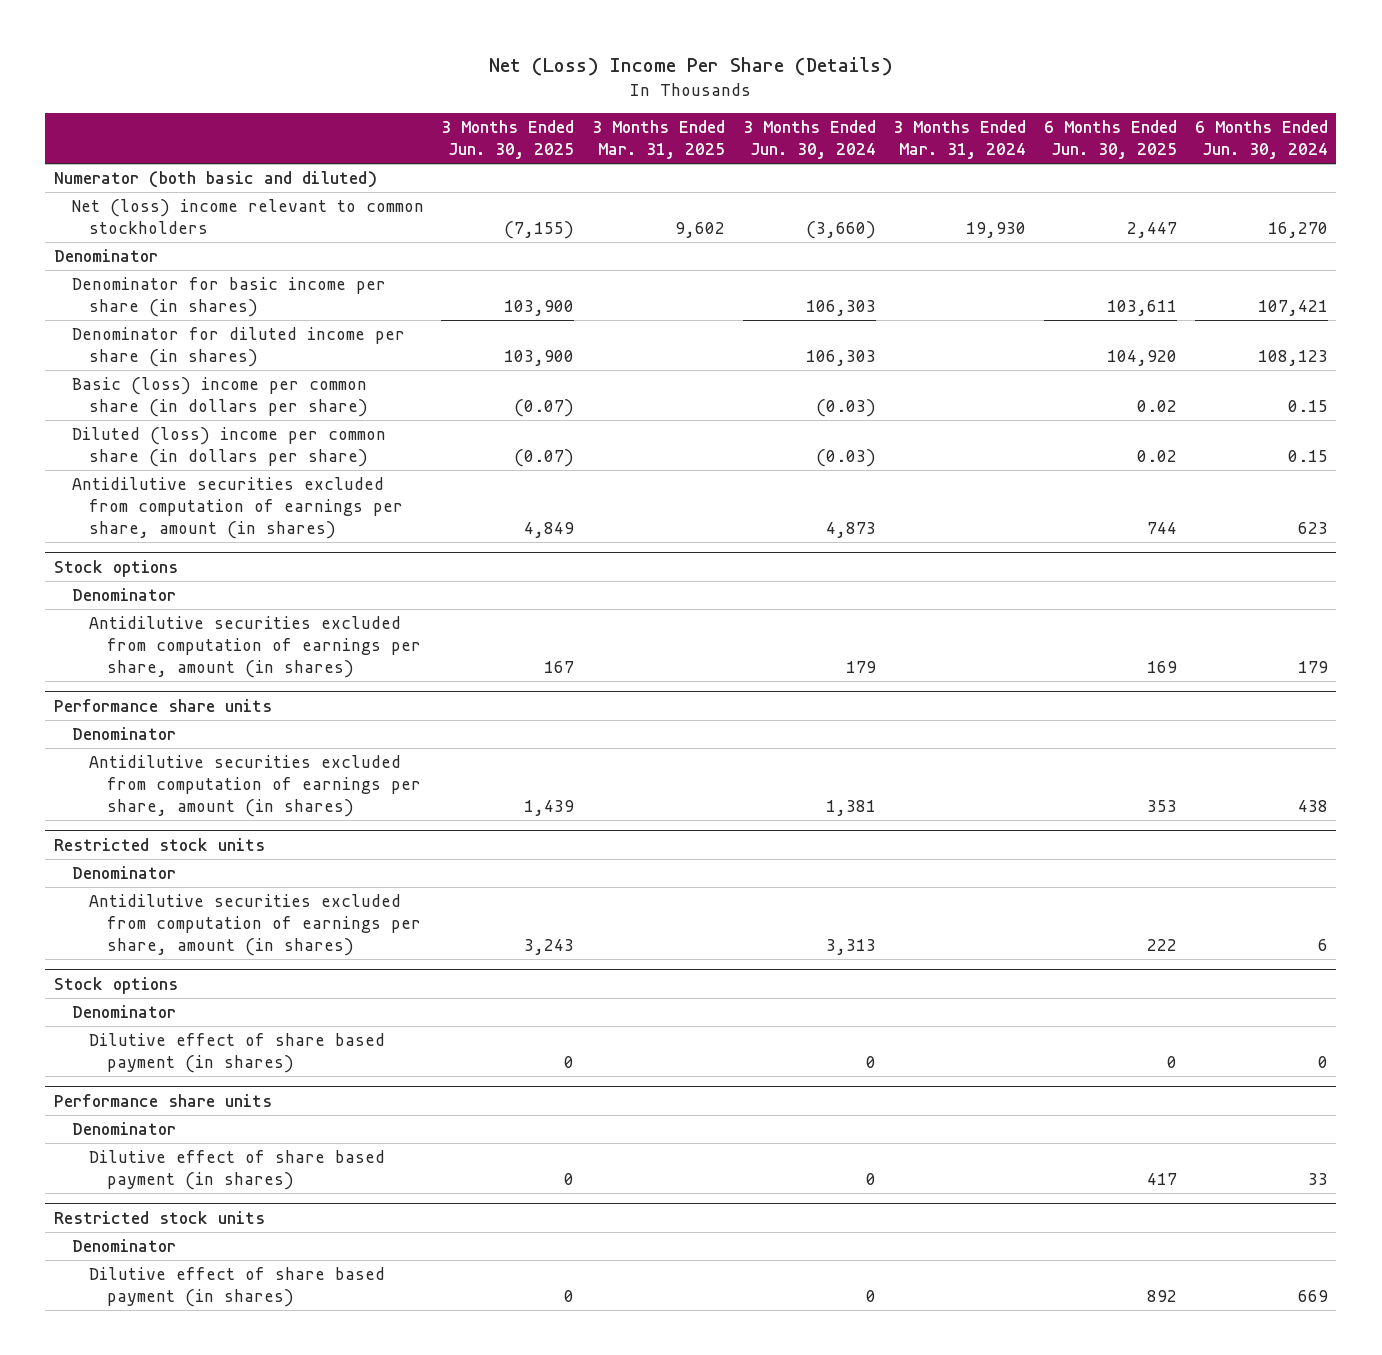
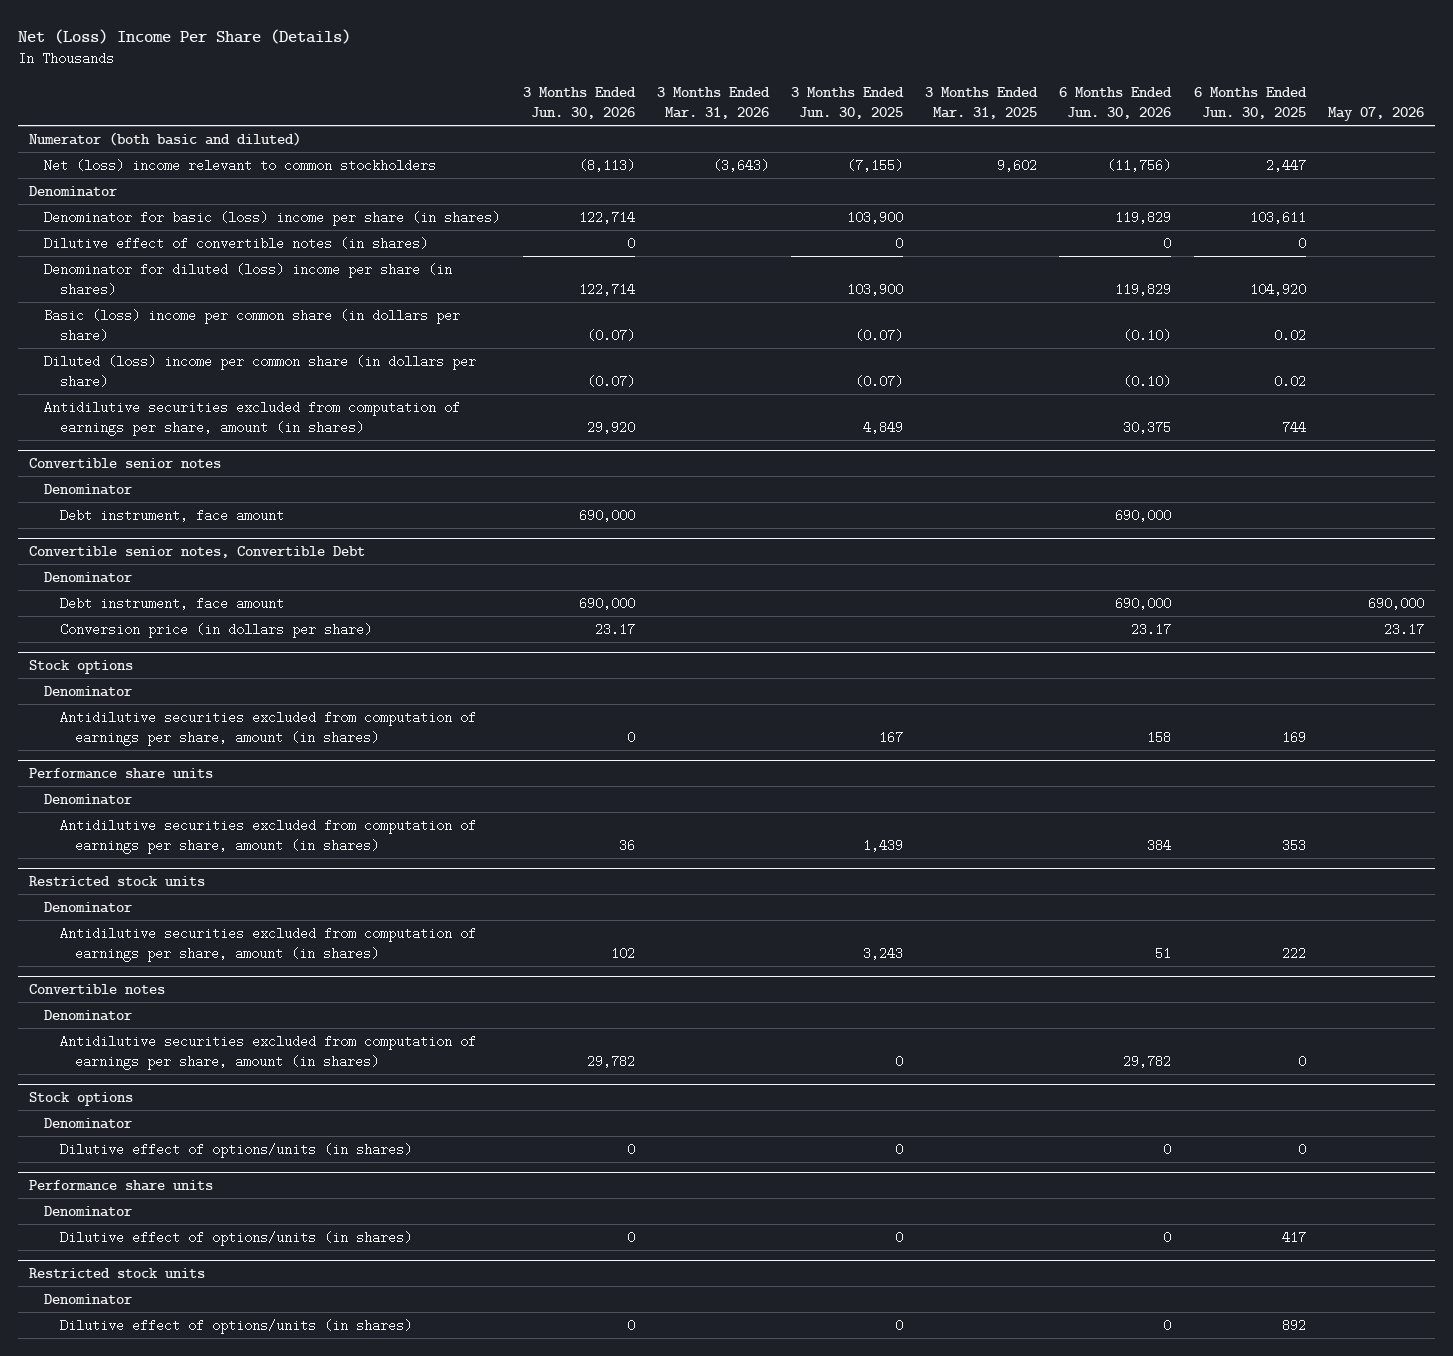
- | 3 Months Ended Jun. 30, 2025 | 3 Months Ended Mar. 31, 2025 | 3 Months Ended Jun. 30, 2024 | 3 Months Ended Mar. 31, 2024 | 6 Months Ended Jun. 30, 2025 | 6 Months Ended Jun. 30, 2024
+ | 3 Months Ended Jun. 30, 2026 | 3 Months Ended Mar. 31, 2026 | 3 Months Ended Jun. 30, 2025 | 3 Months Ended Mar. 31, 2025 | 6 Months Ended Jun. 30, 2026 | 6 Months Ended Jun. 30, 2025 | May 07, 2026
- Denominator for basic income per share (in shares) | 103,900 | | 106,303 | | 103,611 | 107,421
- Denominator for diluted income per share (in shares) | 103,900 | | 106,303 | | 104,920 | 108,123
+ Denominator for basic (loss) income per share (in shares) | 122,714 | | 103,900 | | 119,829 | 103,611 |
+ Dilutive effect of convertible notes (in shares) | 0 | | 0 | | 0 | 0 |
+ Denominator for diluted (loss) income per share (in shares) | 122,714 | | 103,900 | | 119,829 | 104,920 |
+ Convertible senior notes
+ Denominator
+ Debt instrument, face amount | 690,000 | | | | 690,000 | |
+ Convertible senior notes, Convertible Debt
+ Denominator
+ Debt instrument, face amount | 690,000 | | | | 690,000 | | 690,000
+ Conversion price (in dollars per share) | 23.17 | | | | 23.17 | | 23.17
+ Convertible notes
+ Denominator
+ Antidilutive securities excluded from computation of earnings per share, amount (in shares) | 29,782 | | 0 | | 29,782 | 0 |
@ Stock options
- Dilutive effect of share based payment (in shares) | 0 | | 0 | | 0 | 0
+ Dilutive effect of options/units (in shares) | 0 | | 0 | | 0 | 0 |
@ Performance share units
- Dilutive effect of share based payment (in shares) | 0 | | 0 | | 417 | 33
+ Dilutive effect of options/units (in shares) | 0 | | 0 | | 0 | 417 |
@ Restricted stock units
- Dilutive effect of share based payment (in shares) | 0 | | 0 | | 892 | 669
+ Dilutive effect of options/units (in shares) | 0 | | 0 | | 0 | 892 |

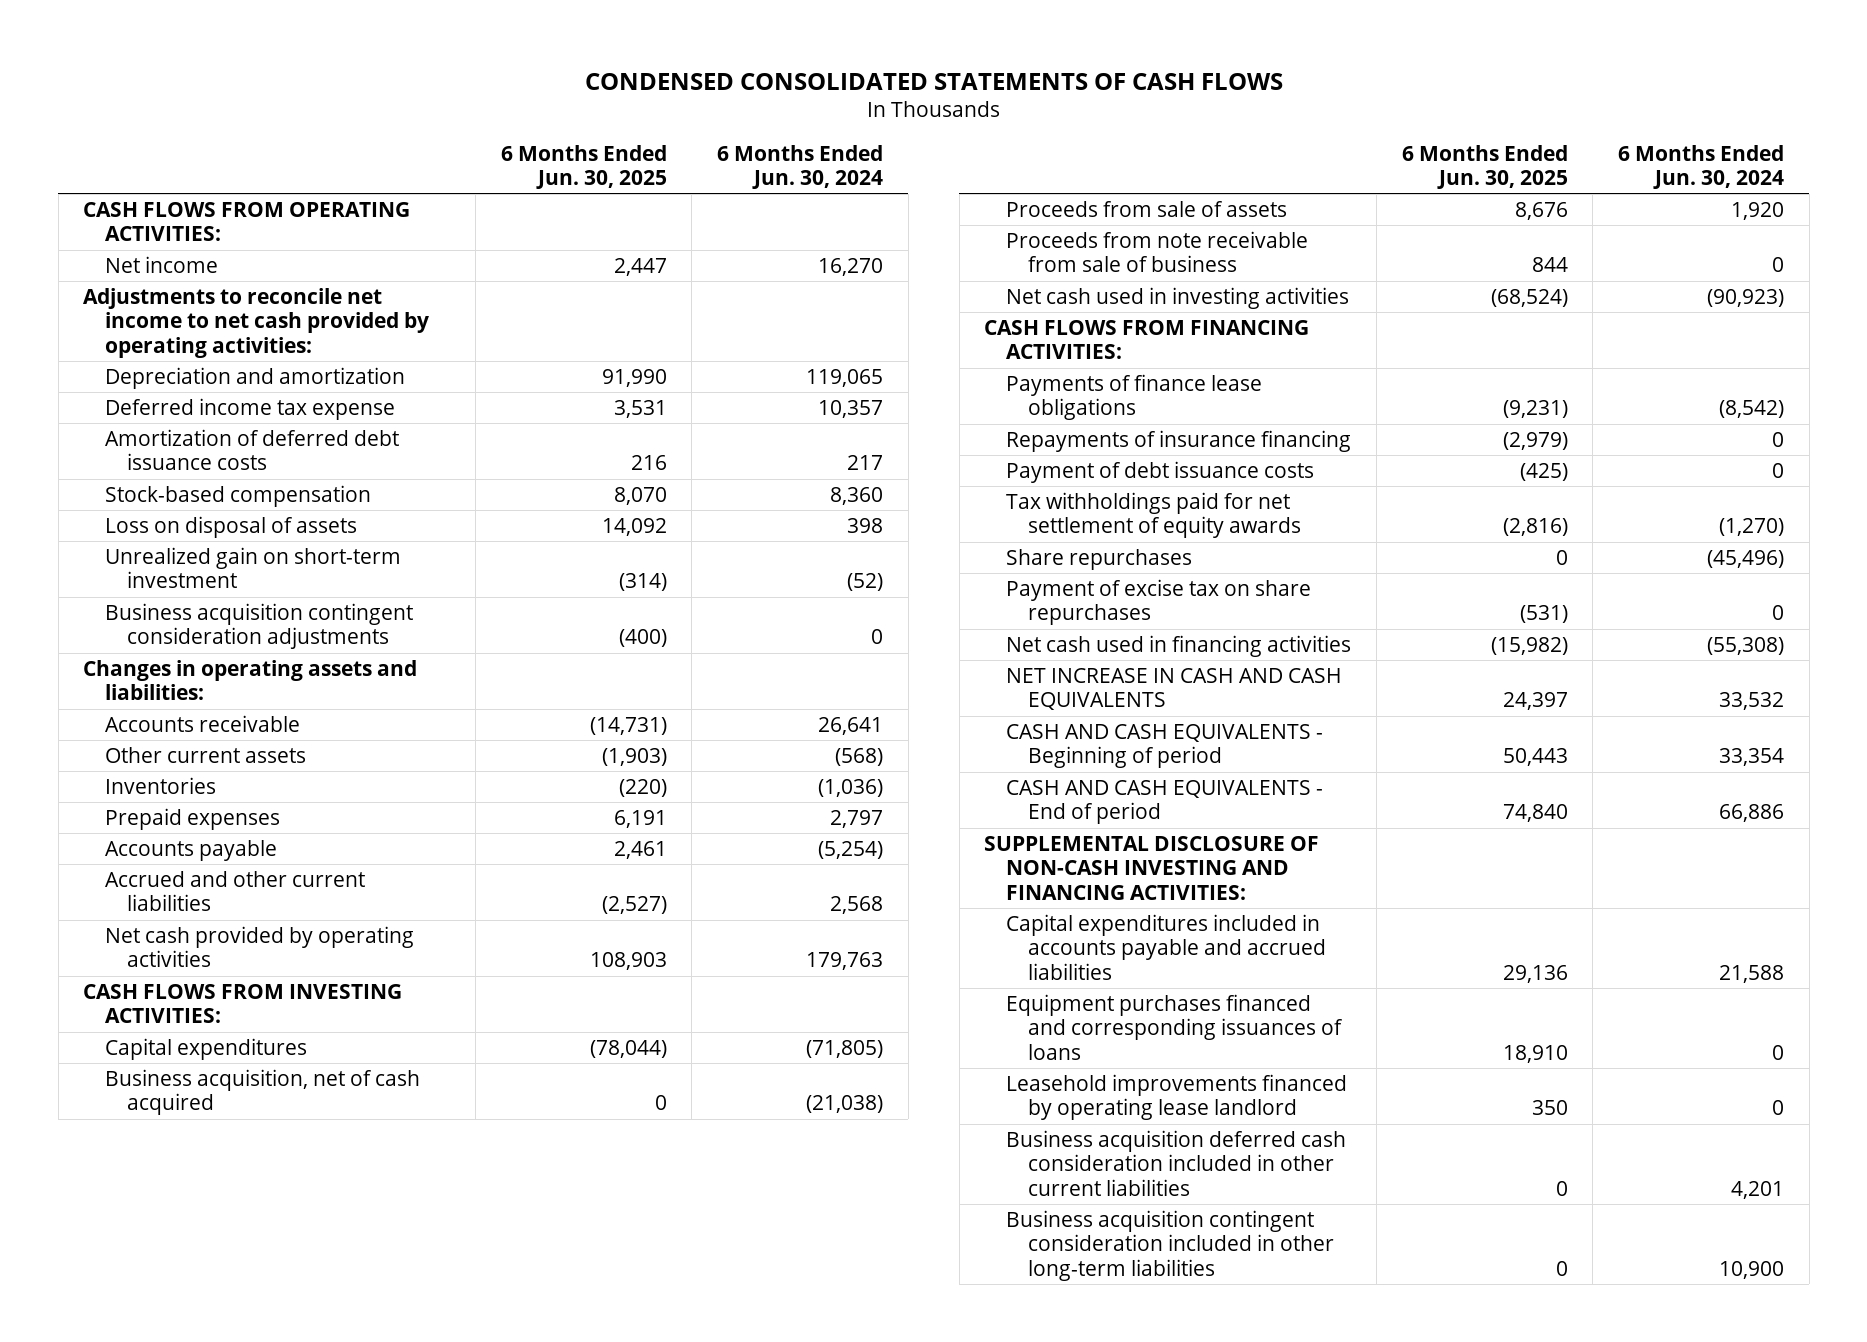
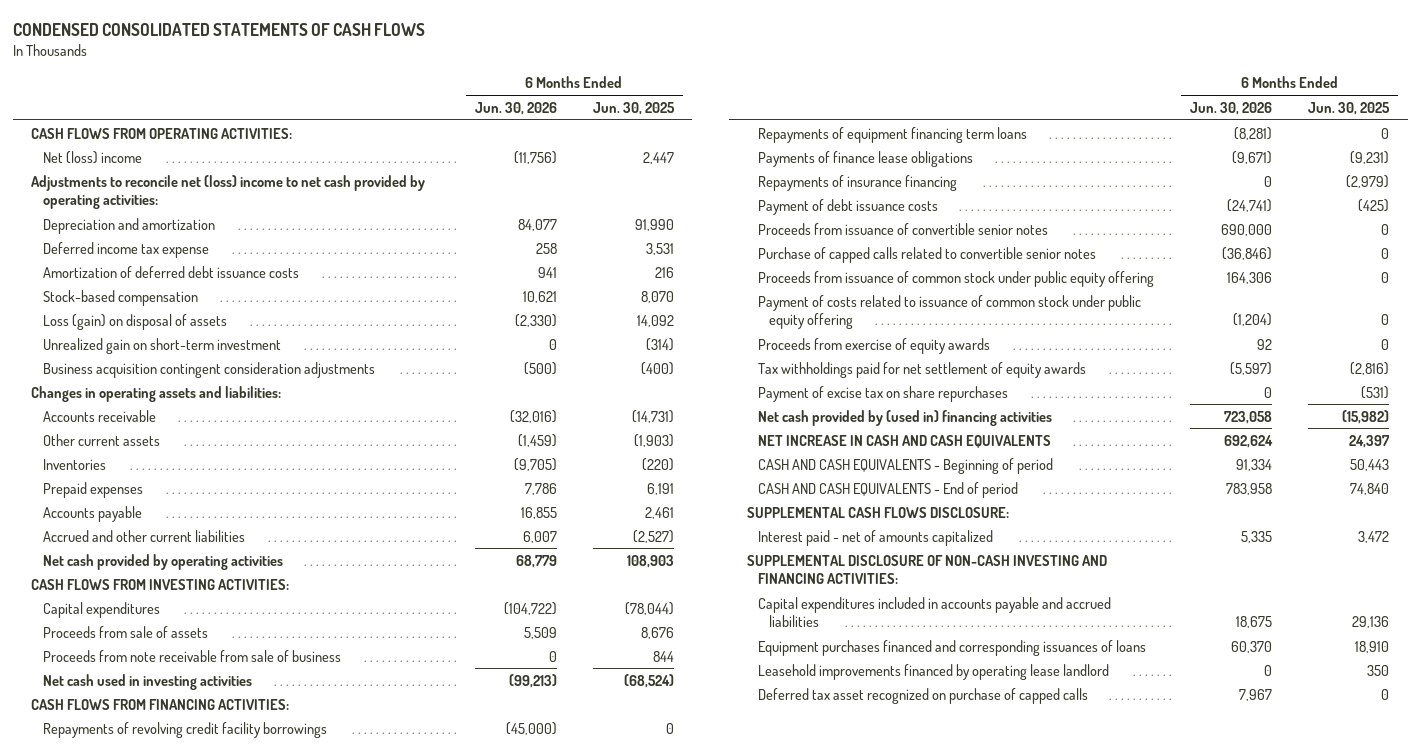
- | 6 Months Ended Jun. 30, 2025 | 6 Months Ended Jun. 30, 2024
+ | 6 Months Ended Jun. 30, 2026 | 6 Months Ended Jun. 30, 2025
- Net income | 2,447 | 16,270
- Adjustments to reconcile net income to net cash provided by operating activities:
+ Net (loss) income | (11,756) | 2,447
+ Adjustments to reconcile net (loss) income to net cash provided by operating activities:
- Loss on disposal of assets | 14,092 | 398
+ Loss (gain) on disposal of assets | (2,330) | 14,092
- Business acquisition, net of cash acquired | 0 | (21,038)
+ Repayments of revolving credit facility borrowings | (45,000) | 0
+ Repayments of equipment financing term loans | (8,281) | 0
+ Proceeds from issuance of convertible senior notes | 690,000 | 0
+ Purchase of capped calls related to convertible senior notes | (36,846) | 0
+ Proceeds from issuance of common stock under public equity offering | 164,306 | 0
+ Payment of costs related to issuance of common stock under public equity offering | (1,204) | 0
+ Proceeds from exercise of equity awards | 92 | 0
- Share repurchases | 0 | (45,496)
- Net cash used in financing activities | (15,982) | (55,308)
+ Net cash provided by (used in) financing activities | 723,058 | (15,982)
+ SUPPLEMENTAL CASH FLOWS DISCLOSURE:
+ Interest paid - net of amounts capitalized | 5,335 | 3,472
- Business acquisition deferred cash consideration included in other current liabilities | 0 | 4,201
- Business acquisition contingent consideration included in other long-term liabilities | 0 | 10,900
+ Deferred tax asset recognized on purchase of capped calls | 7,967 | 0

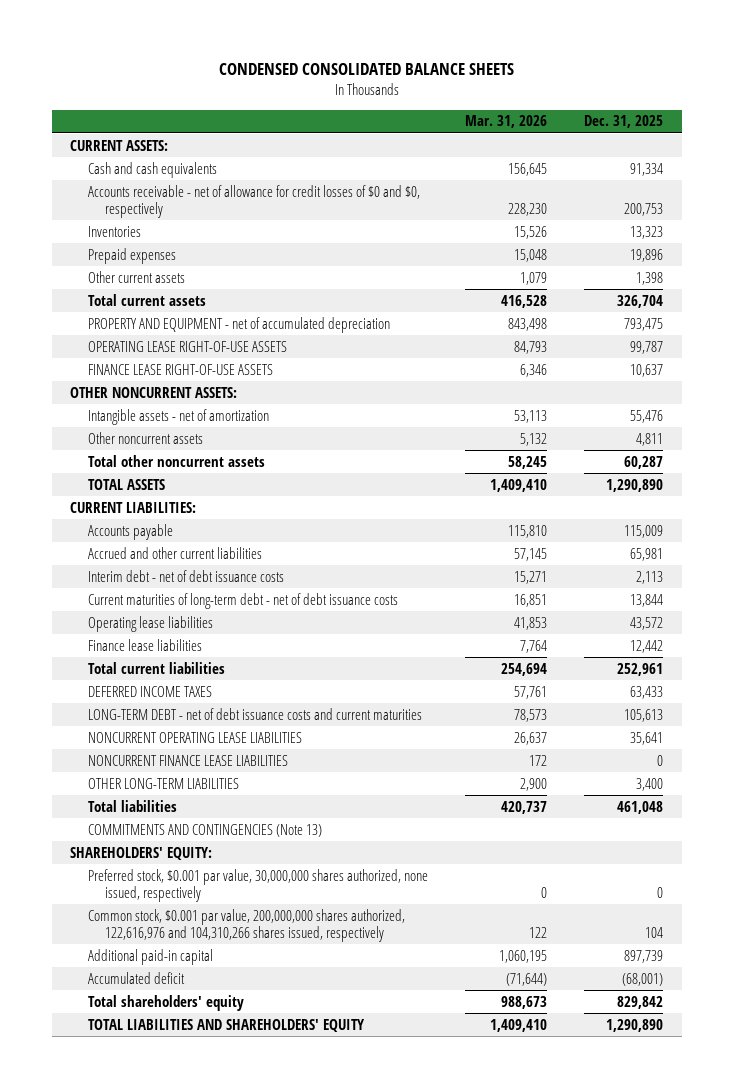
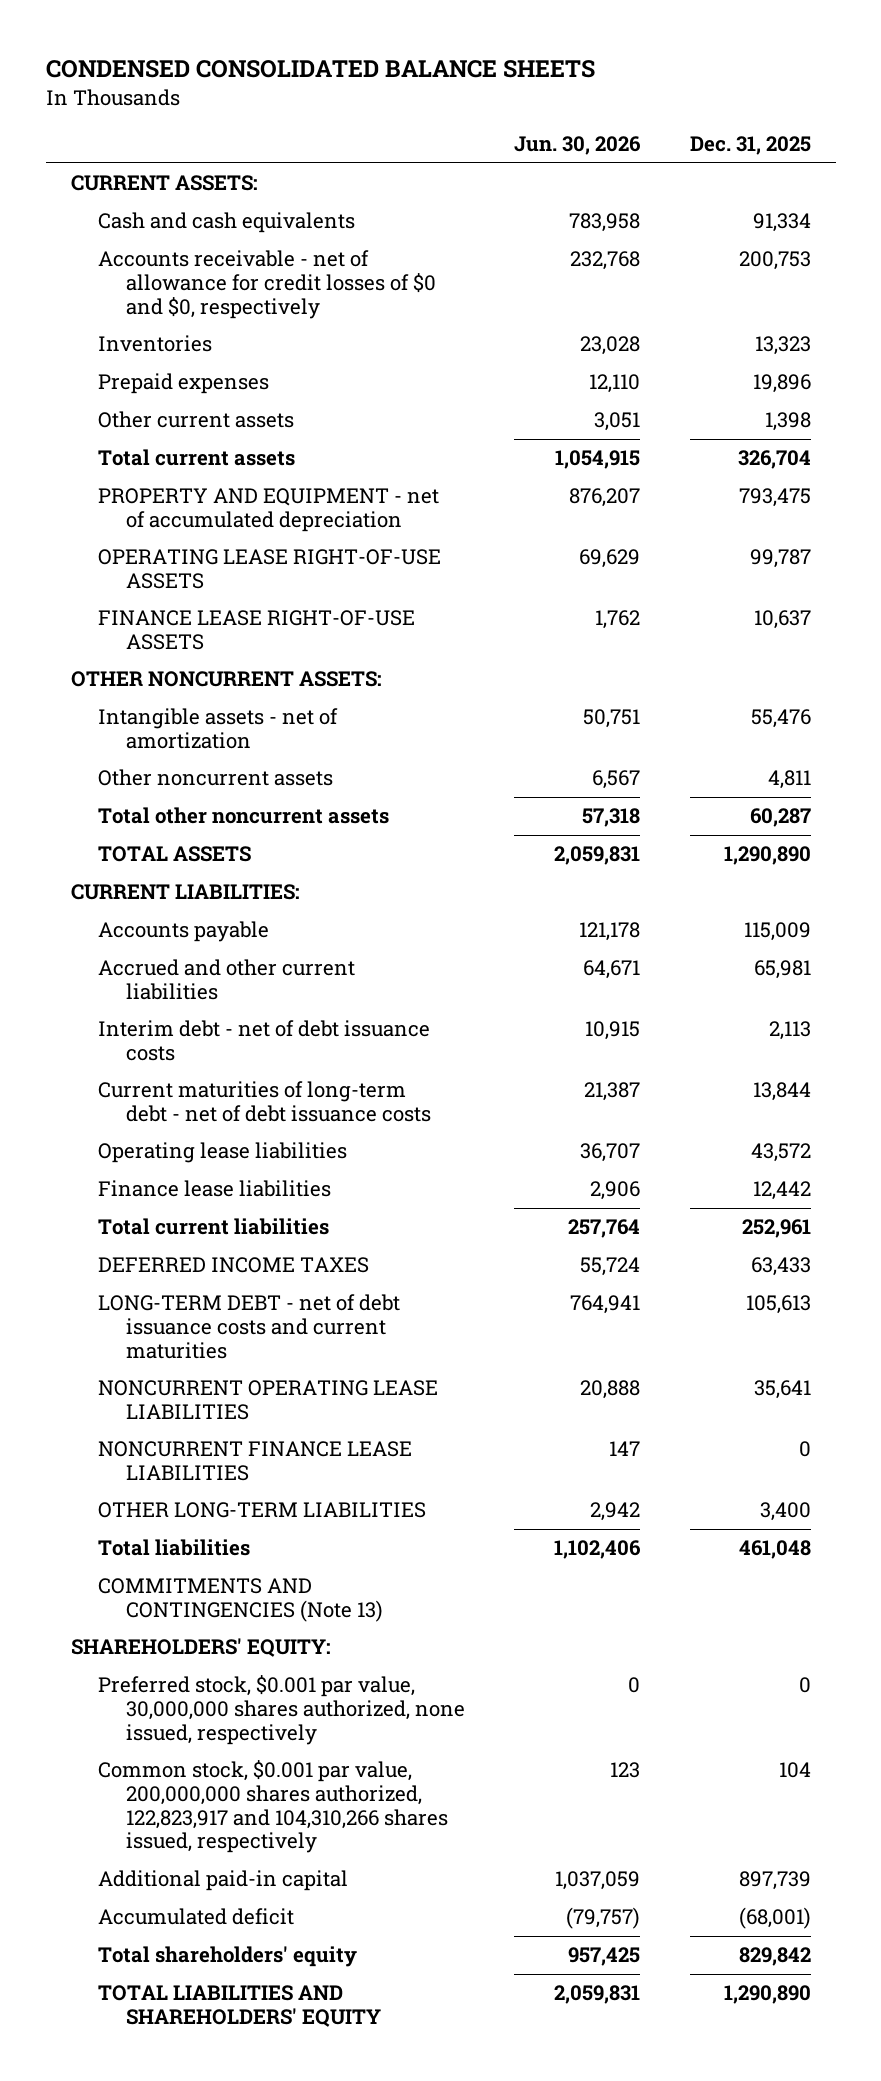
- | Mar. 31, 2026 | Dec. 31, 2025
+ | Jun. 30, 2026 | Dec. 31, 2025
- Common stock, $0.001 par value, 200,000,000 shares authorized, 122,616,976 and 104,310,266 shares issued, respectively | 122 | 104
+ Common stock, $0.001 par value, 200,000,000 shares authorized, 122,823,917 and 104,310,266 shares issued, respectively | 123 | 104

